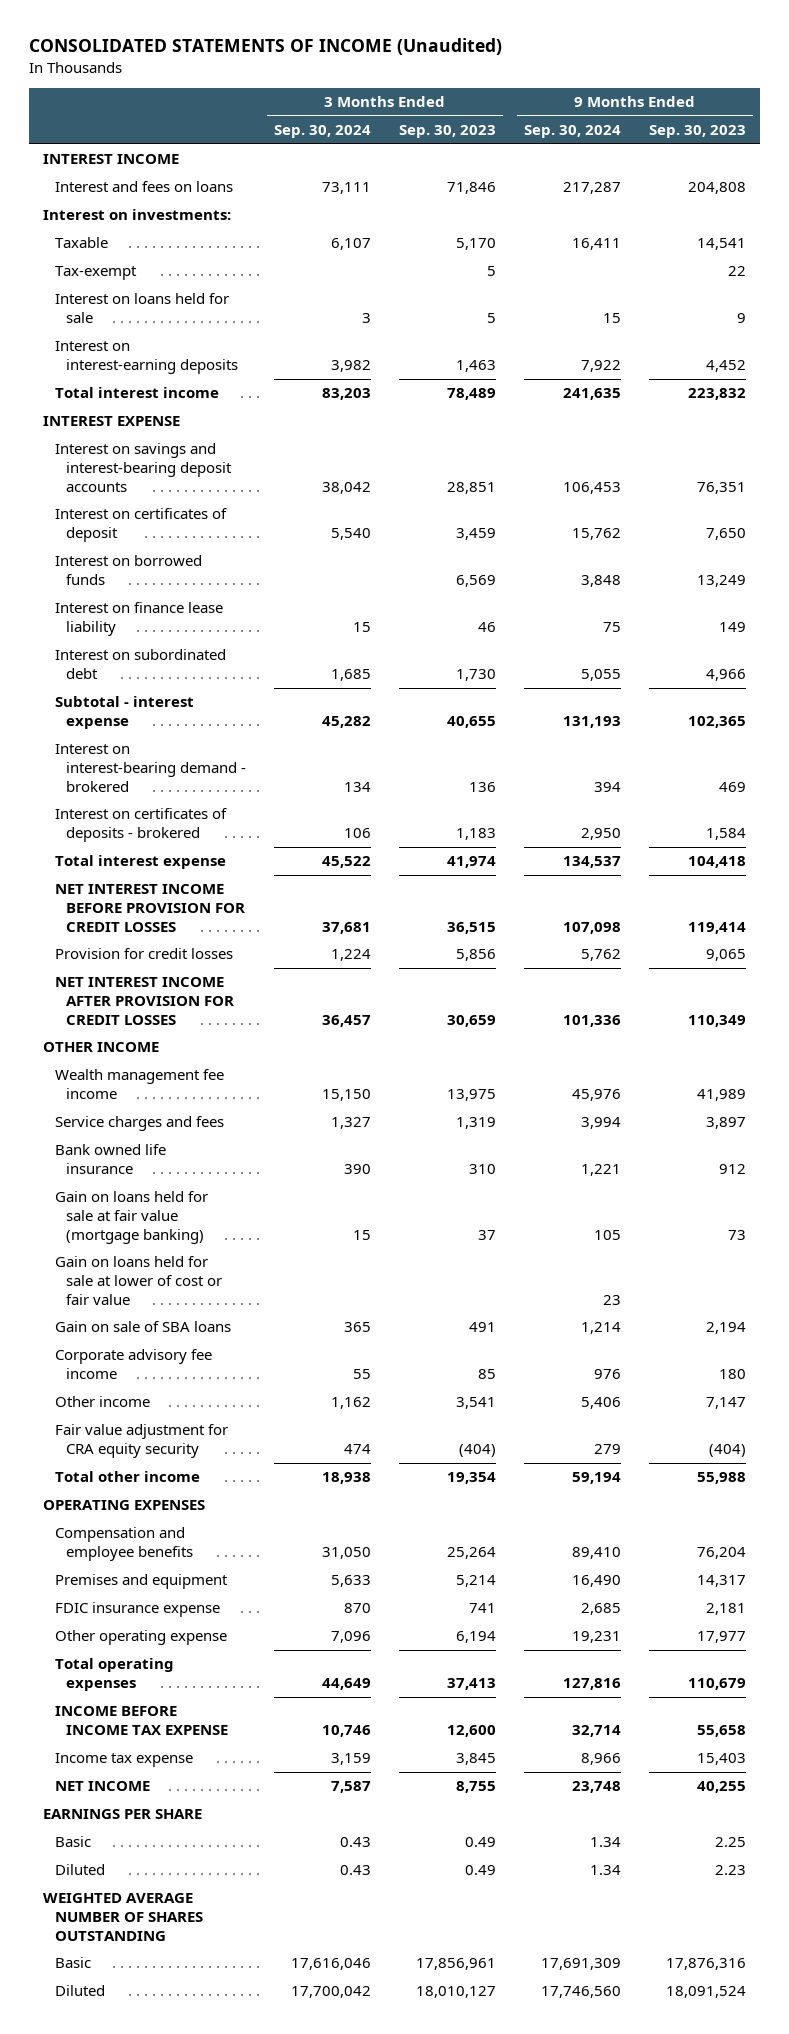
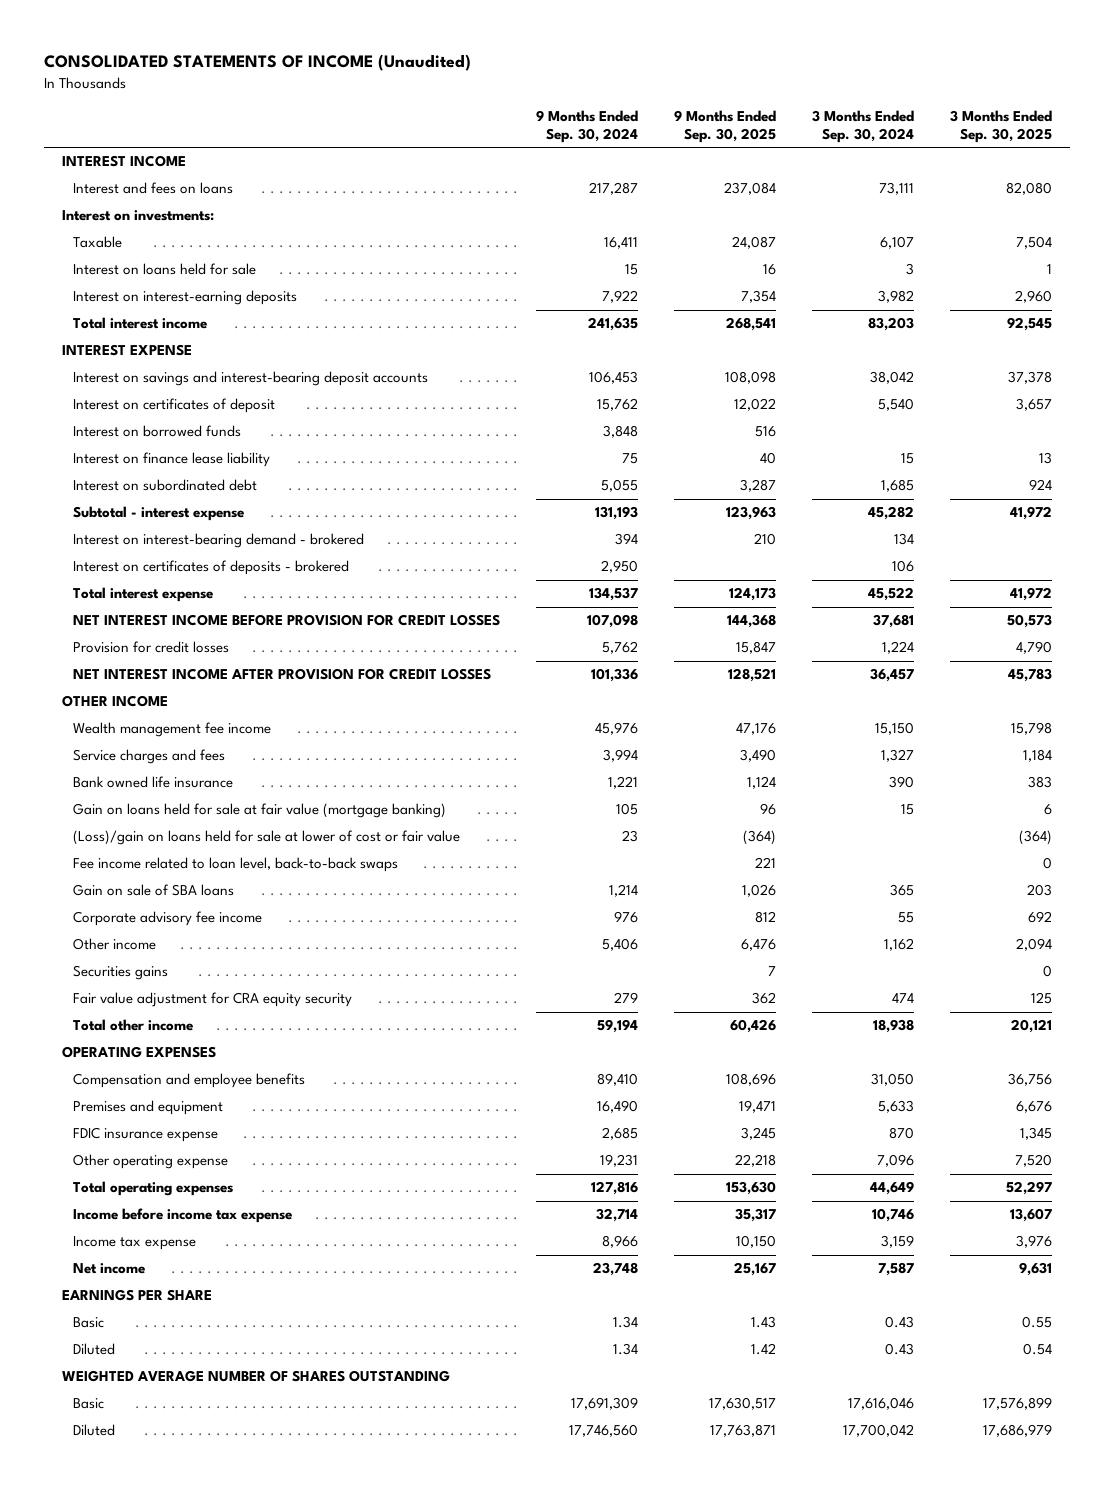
- | 3 Months Ended Sep. 30, 2024 | 3 Months Ended Sep. 30, 2023 | 9 Months Ended Sep. 30, 2024 | 9 Months Ended Sep. 30, 2023
+ | 9 Months Ended Sep. 30, 2024 | 9 Months Ended Sep. 30, 2025 | 3 Months Ended Sep. 30, 2024 | 3 Months Ended Sep. 30, 2025
- Tax-exempt | | 5 | | 22
- Gain on loans held for sale at lower of cost or fair value | | | 23 |
+ (Loss)/gain on loans held for sale at lower of cost or fair value | 23 | (364) | | (364)
+ Fee income related to loan level, back-to-back swaps | | 221 | | 0
+ Securities gains | | 7 | | 0
- INCOME BEFORE INCOME TAX EXPENSE | 10,746 | 12,600 | 32,714 | 55,658
+ Income before income tax expense | 32,714 | 35,317 | 10,746 | 13,607
- NET INCOME | 7,587 | 8,755 | 23,748 | 40,255
+ Net income | 23,748 | 25,167 | 7,587 | 9,631

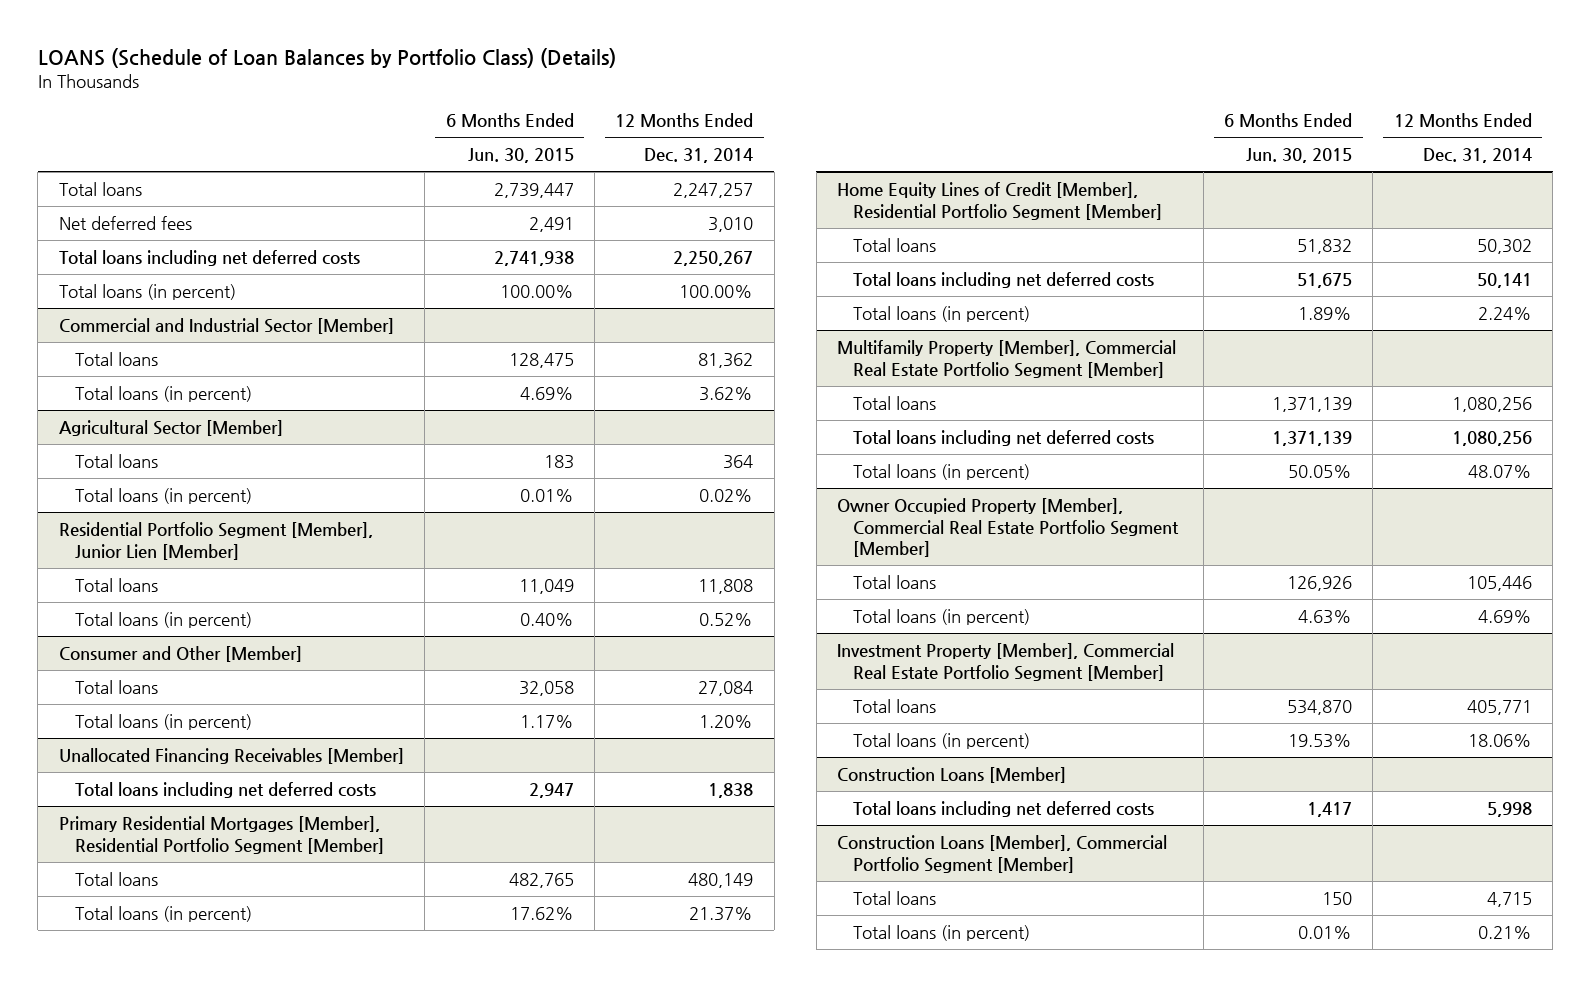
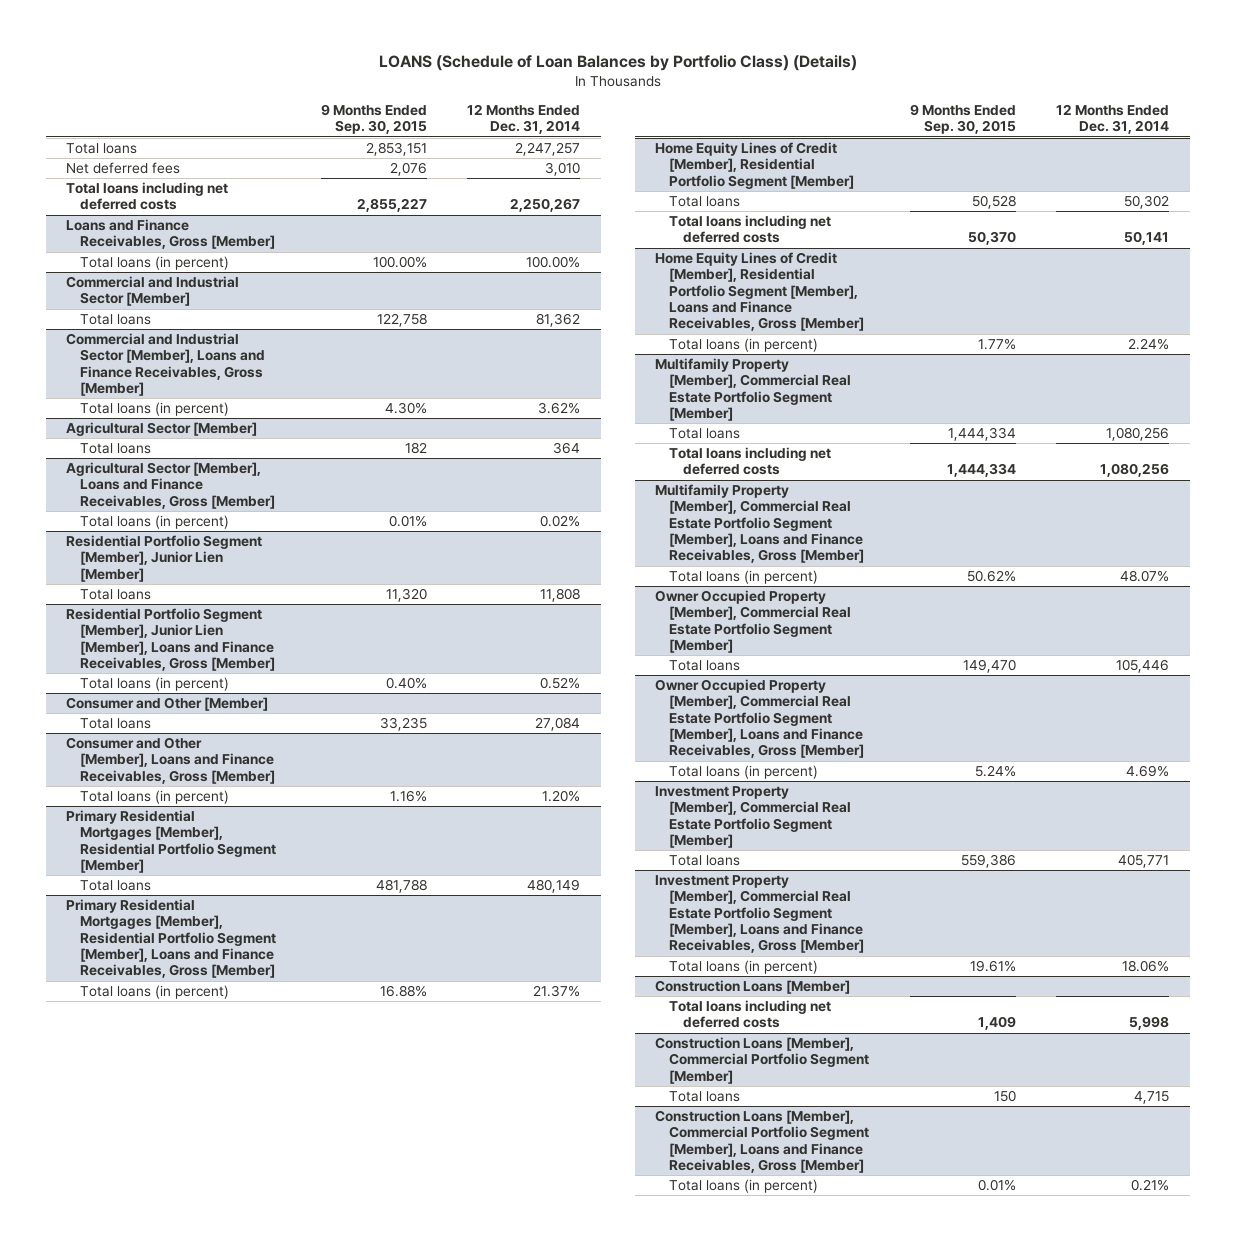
- | 6 Months Ended Jun. 30, 2015 | 12 Months Ended Dec. 31, 2014
+ | 9 Months Ended Sep. 30, 2015 | 12 Months Ended Dec. 31, 2014
+ Loans and Finance Receivables, Gross [Member]
+ Commercial and Industrial Sector [Member], Loans and Finance Receivables, Gross [Member]
+ Agricultural Sector [Member], Loans and Finance Receivables, Gross [Member]
+ Residential Portfolio Segment [Member], Junior Lien [Member], Loans and Finance Receivables, Gross [Member]
+ Consumer and Other [Member], Loans and Finance Receivables, Gross [Member]
- Unallocated Financing Receivables [Member]
- Total loans including net deferred costs | 2,947 | 1,838
+ Primary Residential Mortgages [Member], Residential Portfolio Segment [Member], Loans and Finance Receivables, Gross [Member]
+ Home Equity Lines of Credit [Member], Residential Portfolio Segment [Member], Loans and Finance Receivables, Gross [Member]
+ Multifamily Property [Member], Commercial Real Estate Portfolio Segment [Member], Loans and Finance Receivables, Gross [Member]
+ Owner Occupied Property [Member], Commercial Real Estate Portfolio Segment [Member], Loans and Finance Receivables, Gross [Member]
+ Investment Property [Member], Commercial Real Estate Portfolio Segment [Member], Loans and Finance Receivables, Gross [Member]
+ Construction Loans [Member], Commercial Portfolio Segment [Member], Loans and Finance Receivables, Gross [Member]

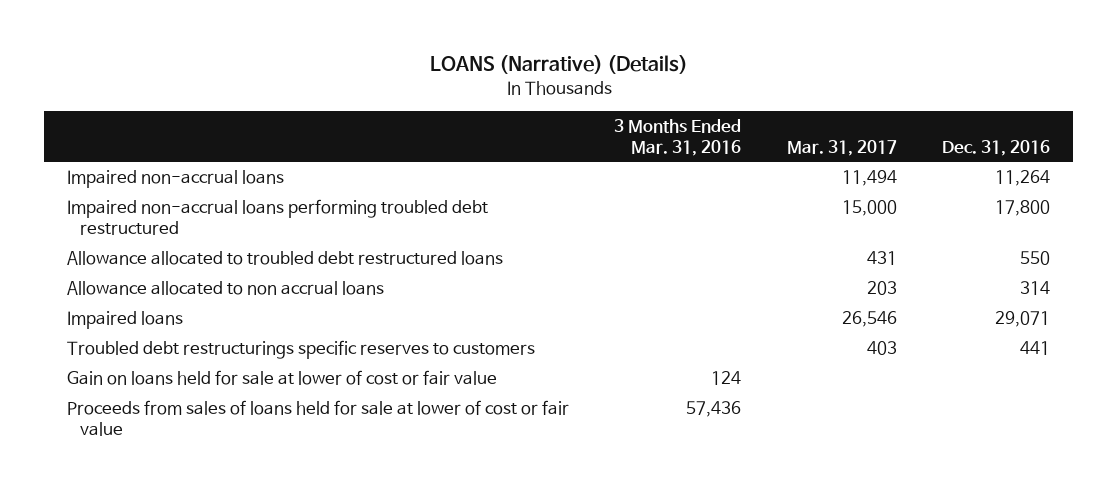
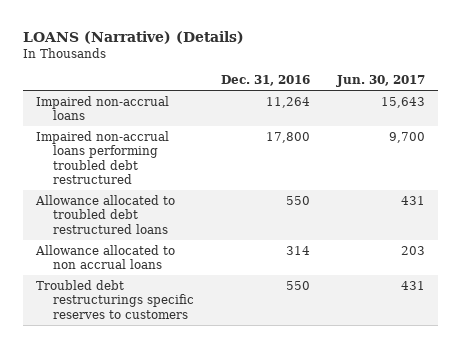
- | 3 Months Ended Mar. 31, 2016 | Mar. 31, 2017 | Dec. 31, 2016
+ | Dec. 31, 2016 | Jun. 30, 2017
- Impaired loans | | 26,546 | 29,071
- Troubled debt restructurings specific reserves to customers | | 403 | 441
- Gain on loans held for sale at lower of cost or fair value | 124 | |
- Proceeds from sales of loans held for sale at lower of cost or fair value | 57,436 | |
+ Troubled debt restructurings specific reserves to customers | 550 | 431

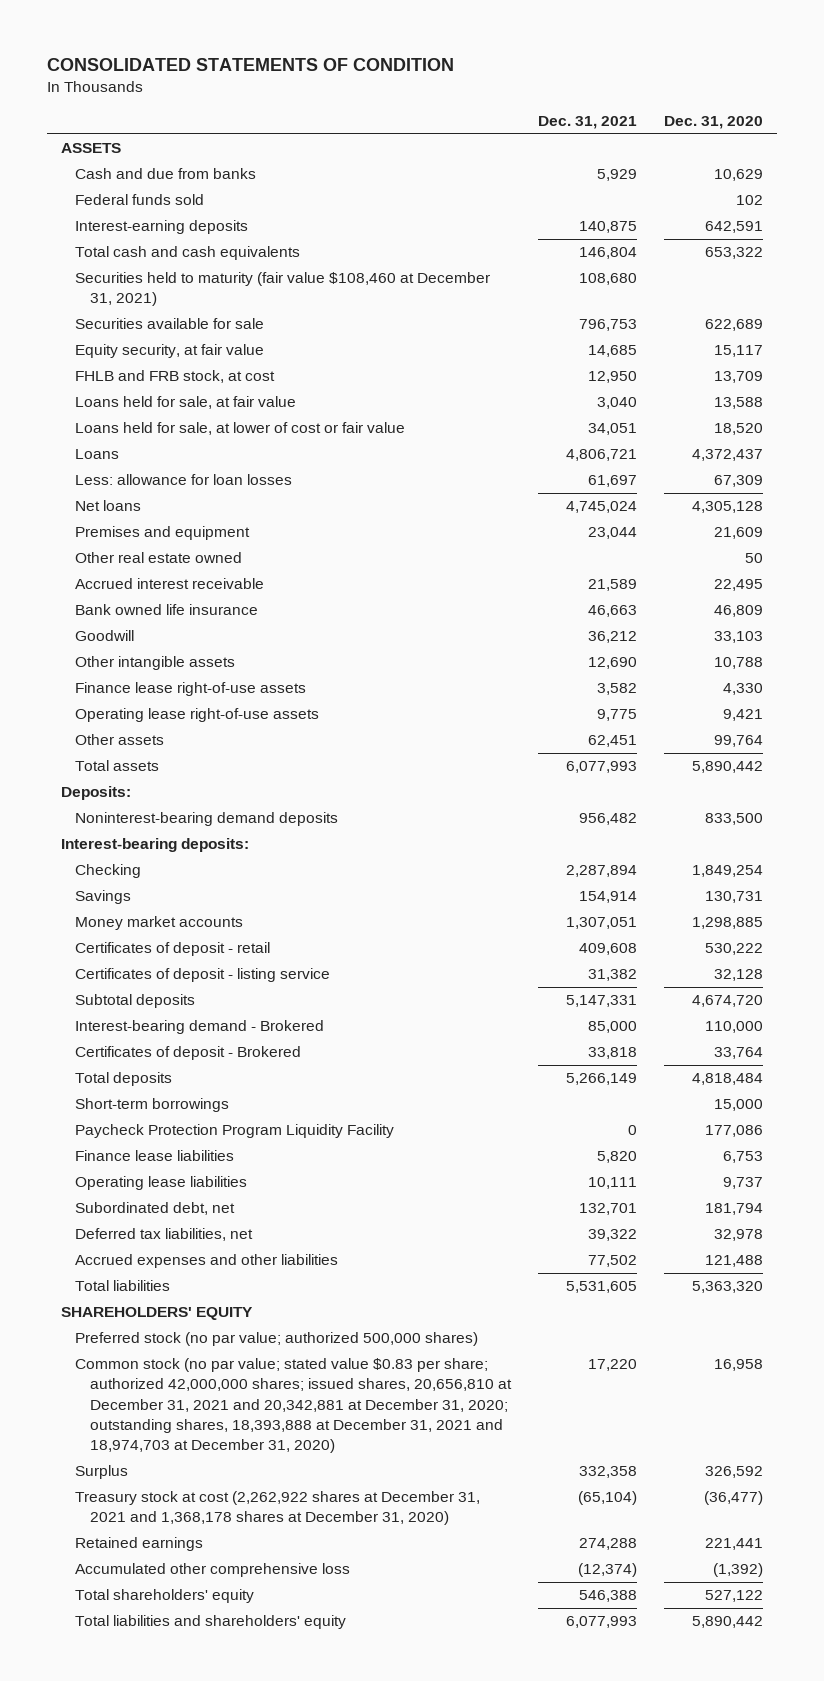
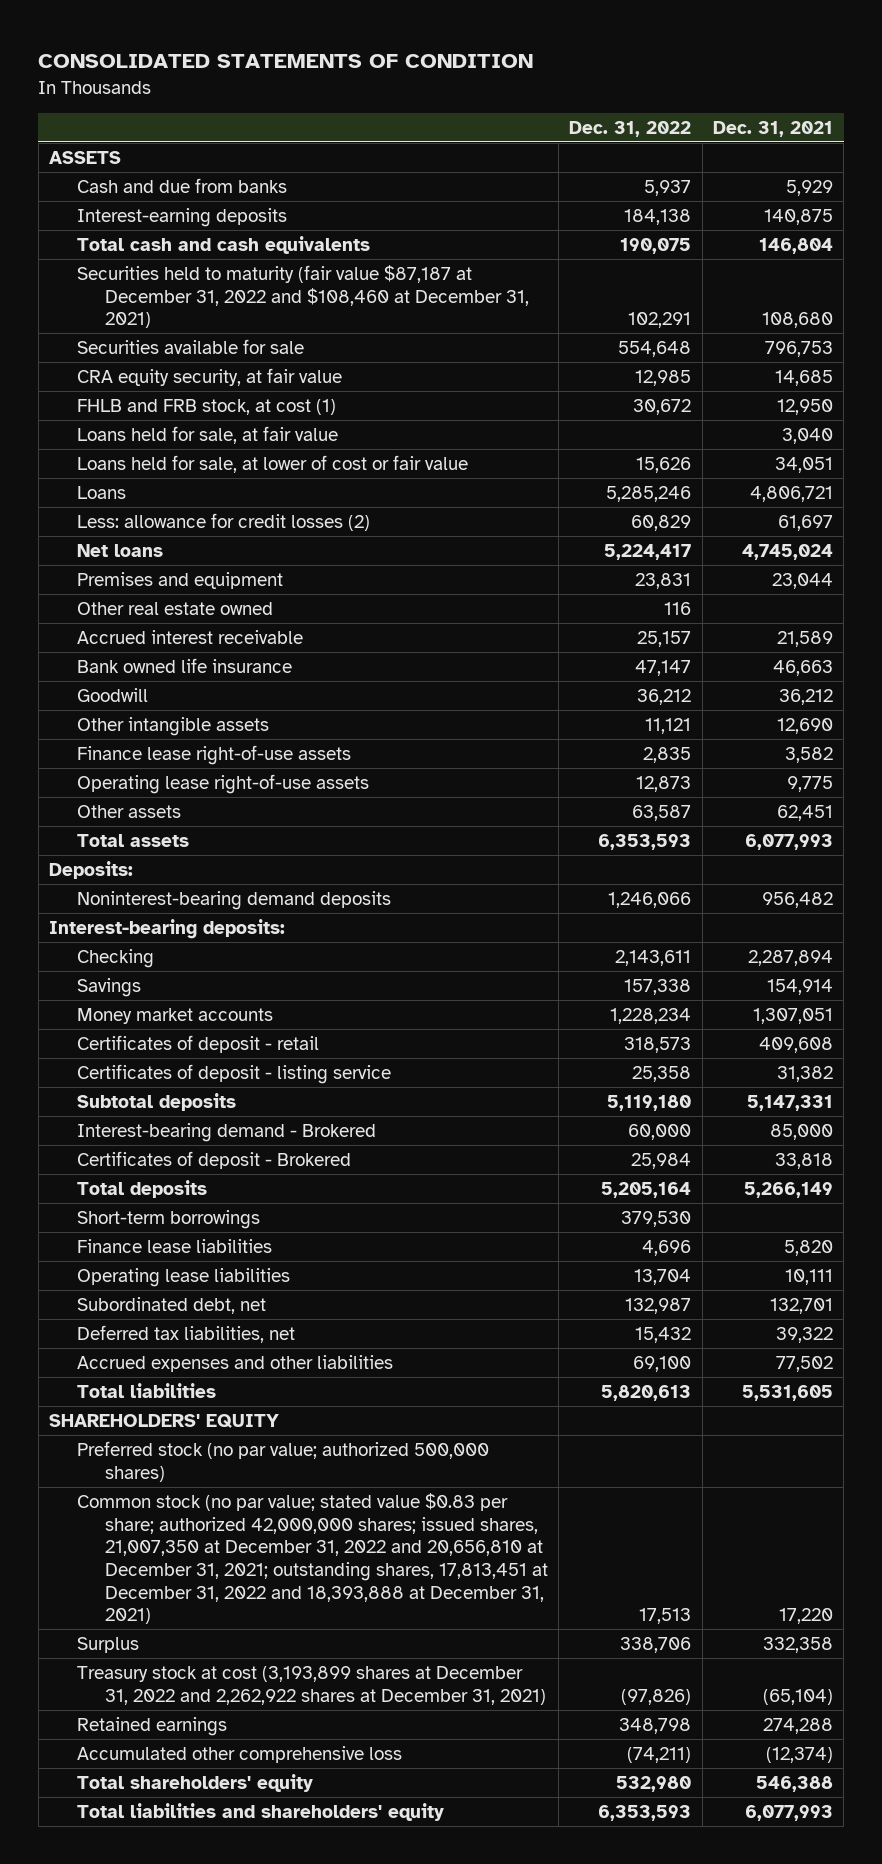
- | Dec. 31, 2021 | Dec. 31, 2020
+ | Dec. 31, 2022 | Dec. 31, 2021
- Federal funds sold | | 102
- Securities held to maturity (fair value $108,460 at December 31, 2021) | 108,680 |
+ Securities held to maturity (fair value $87,187 at December 31, 2022 and $108,460 at December 31, 2021) | 102,291 | 108,680
- Equity security, at fair value | 14,685 | 15,117
- FHLB and FRB stock, at cost | 12,950 | 13,709
+ CRA equity security, at fair value | 12,985 | 14,685
+ FHLB and FRB stock, at cost (1) | 30,672 | 12,950
- Less: allowance for loan losses | 61,697 | 67,309
+ Less: allowance for credit losses (2) | 60,829 | 61,697
- Paycheck Protection Program Liquidity Facility | 0 | 177,086
- Common stock (no par value; stated value $0.83 per share; authorized 42,000,000 shares; issued shares, 20,656,810 at December 31, 2021 and 20,342,881 at December 31, 2020; outstanding shares, 18,393,888 at December 31, 2021 and 18,974,703 at December 31, 2020) | 17,220 | 16,958
+ Common stock (no par value; stated value $0.83 per share; authorized 42,000,000 shares; issued shares, 21,007,350 at December 31, 2022 and 20,656,810 at December 31, 2021; outstanding shares, 17,813,451 at December 31, 2022 and 18,393,888 at December 31, 2021) | 17,513 | 17,220
- Treasury stock at cost (2,262,922 shares at December 31, 2021 and 1,368,178 shares at December 31, 2020) | (65,104) | (36,477)
+ Treasury stock at cost (3,193,899 shares at December 31, 2022 and 2,262,922 shares at December 31, 2021) | (97,826) | (65,104)

